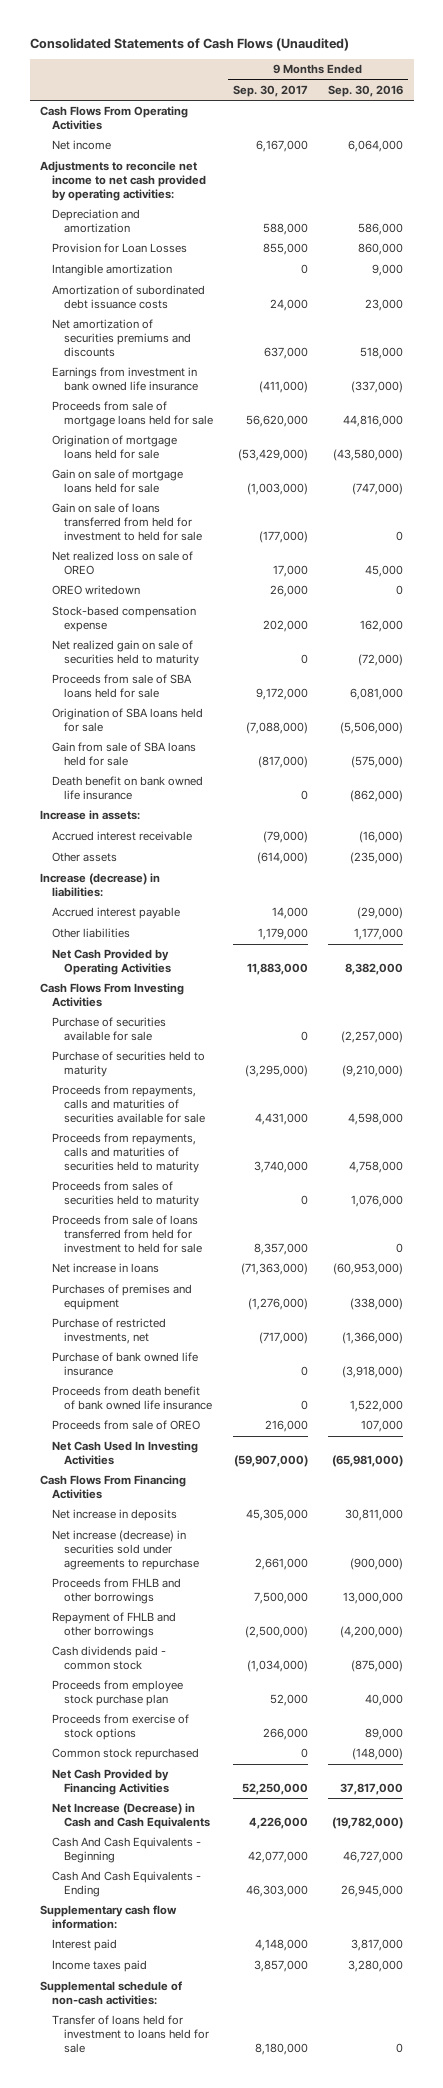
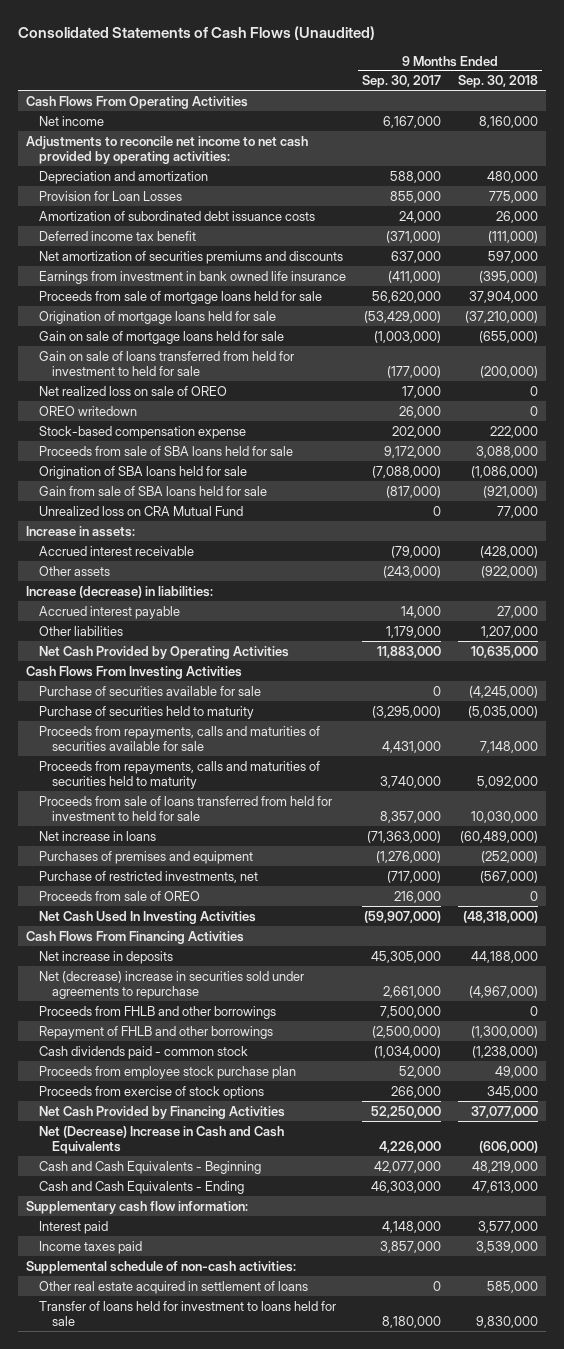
- | 9 Months Ended Sep. 30, 2017 | 9 Months Ended Sep. 30, 2016
+ | 9 Months Ended Sep. 30, 2017 | 9 Months Ended Sep. 30, 2018
- Intangible amortization | 0 | 9,000
+ Deferred income tax benefit | (371,000) | (111,000)
- Net realized gain on sale of securities held to maturity | 0 | (72,000)
- Death benefit on bank owned life insurance | 0 | (862,000)
+ Unrealized loss on CRA Mutual Fund | 0 | 77,000
- Other assets | (614,000) | (235,000)
+ Other assets | (243,000) | (922,000)
- Proceeds from sales of securities held to maturity | 0 | 1,076,000
- Purchase of bank owned life insurance | 0 | (3,918,000)
- Proceeds from death benefit of bank owned life insurance | 0 | 1,522,000
- Net increase (decrease) in securities sold under agreements to repurchase | 2,661,000 | (900,000)
+ Net (decrease) increase in securities sold under agreements to repurchase | 2,661,000 | (4,967,000)
- Common stock repurchased | 0 | (148,000)
- Net Increase (Decrease) in Cash and Cash Equivalents | 4,226,000 | (19,782,000)
- Cash And Cash Equivalents - Beginning | 42,077,000 | 46,727,000
- Cash And Cash Equivalents - Ending | 46,303,000 | 26,945,000
+ Net (Decrease) Increase in Cash and Cash Equivalents | 4,226,000 | (606,000)
+ Cash and Cash Equivalents - Beginning | 42,077,000 | 48,219,000
+ Cash and Cash Equivalents - Ending | 46,303,000 | 47,613,000
+ Other real estate acquired in settlement of loans | 0 | 585,000

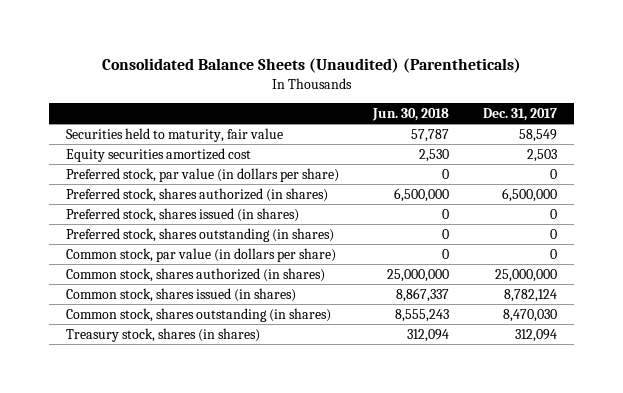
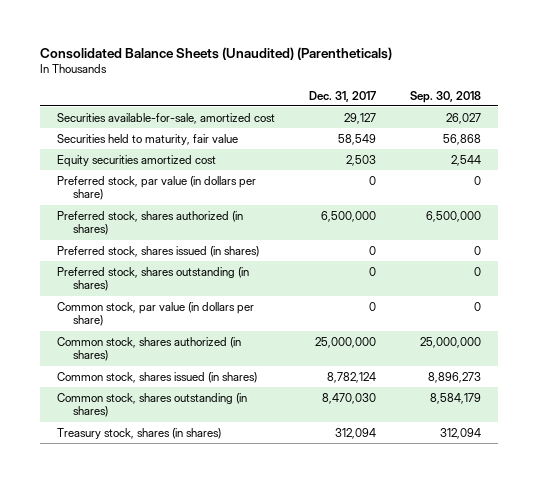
- | Jun. 30, 2018 | Dec. 31, 2017
+ | Dec. 31, 2017 | Sep. 30, 2018
+ Securities available-for-sale, amortized cost | 29,127 | 26,027

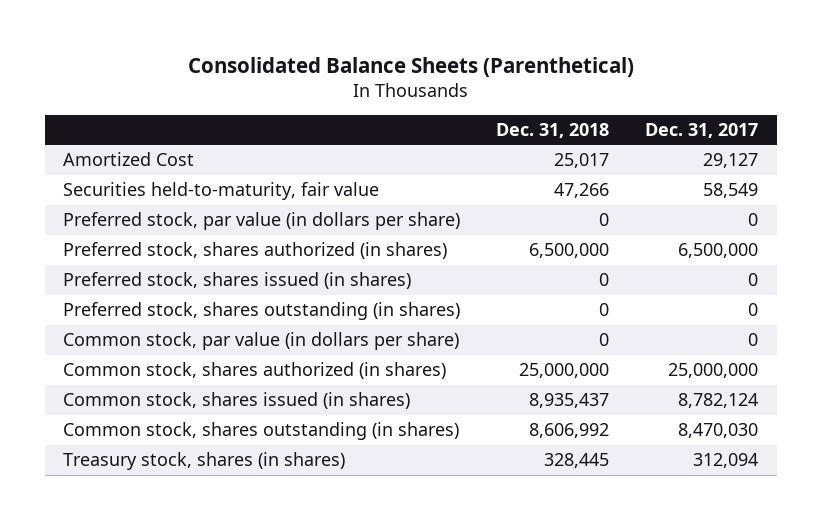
- Consolidated Balance Sheets (Unaudited) (Parentheticals)
+ Consolidated Balance Sheets (Parenthetical)
- | Dec. 31, 2017 | Sep. 30, 2018
+ | Dec. 31, 2018 | Dec. 31, 2017
- Securities available-for-sale, amortized cost | 29,127 | 26,027
- Securities held to maturity, fair value | 58,549 | 56,868
- Equity securities amortized cost | 2,503 | 2,544
+ Amortized Cost | 25,017 | 29,127
+ Securities held-to-maturity, fair value | 47,266 | 58,549

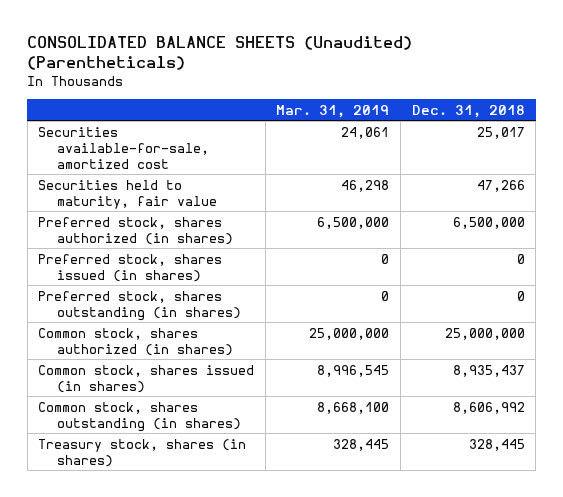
- Consolidated Balance Sheets (Parenthetical)
+ CONSOLIDATED BALANCE SHEETS (Unaudited) (Parentheticals)
- | Dec. 31, 2018 | Dec. 31, 2017
+ | Mar. 31, 2019 | Dec. 31, 2018
- Amortized Cost | 25,017 | 29,127
- Securities held-to-maturity, fair value | 47,266 | 58,549
- Preferred stock, par value (in dollars per share) | 0 | 0
+ Securities available-for-sale, amortized cost | 24,061 | 25,017
+ Securities held to maturity, fair value | 46,298 | 47,266
- Common stock, par value (in dollars per share) | 0 | 0

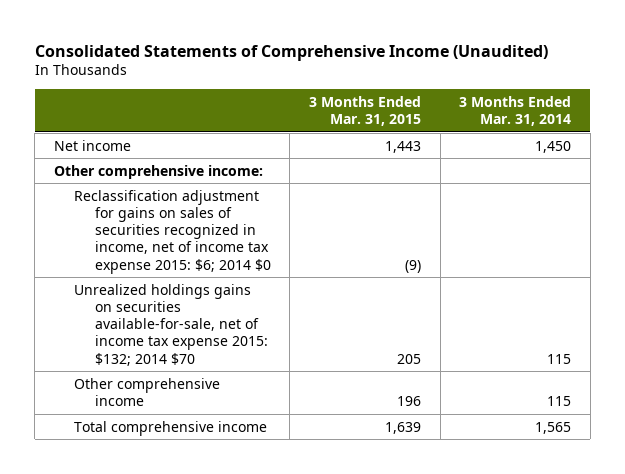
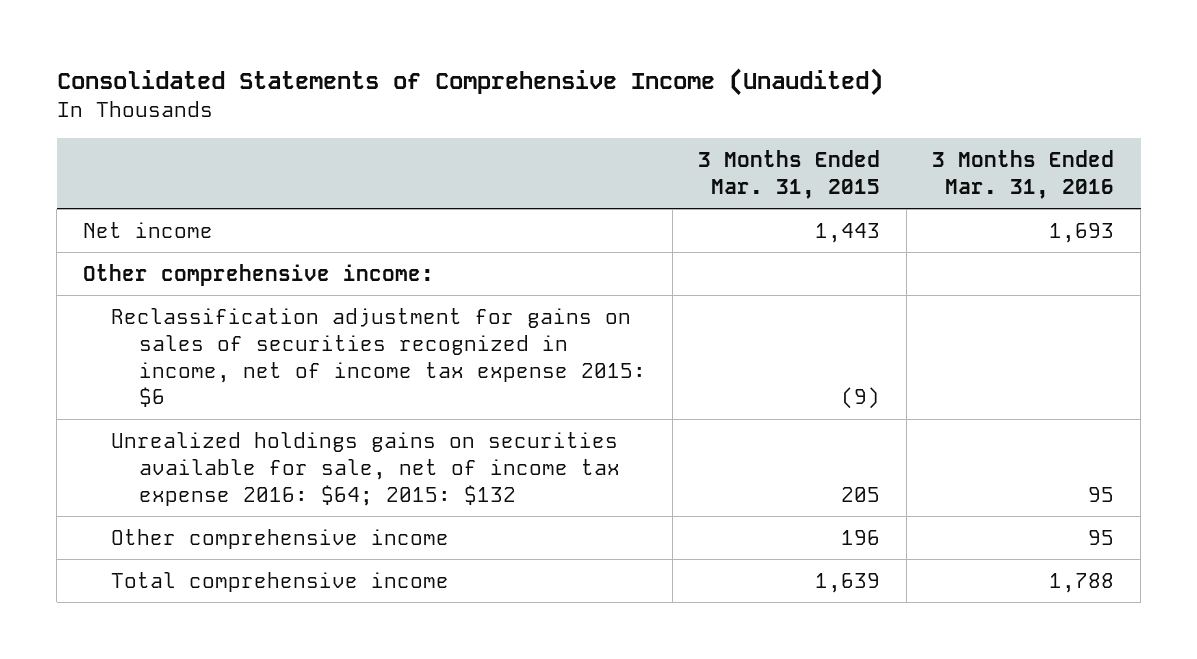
- | 3 Months Ended Mar. 31, 2015 | 3 Months Ended Mar. 31, 2014
+ | 3 Months Ended Mar. 31, 2015 | 3 Months Ended Mar. 31, 2016
- Reclassification adjustment for gains on sales of securities recognized in income, net of income tax expense 2015: $6; 2014 $0 | (9) |
- Unrealized holdings gains on securities available-for-sale, net of income tax expense 2015: $132; 2014 $70 | 205 | 115
+ Reclassification adjustment for gains on sales of securities recognized in income, net of income tax expense 2015: $6 | (9) |
+ Unrealized holdings gains on securities available for sale, net of income tax expense 2016: $64; 2015: $132 | 205 | 95

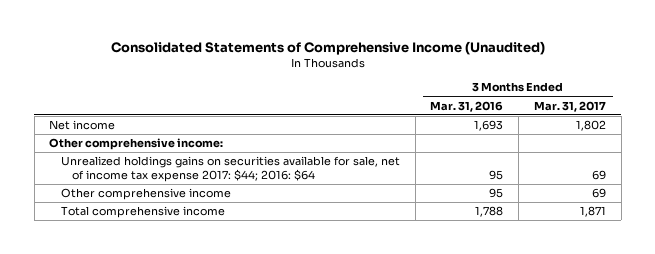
- | 3 Months Ended Mar. 31, 2015 | 3 Months Ended Mar. 31, 2016
+ | 3 Months Ended Mar. 31, 2016 | 3 Months Ended Mar. 31, 2017
- Reclassification adjustment for gains on sales of securities recognized in income, net of income tax expense 2015: $6 | (9) |
- Unrealized holdings gains on securities available for sale, net of income tax expense 2016: $64; 2015: $132 | 205 | 95
+ Unrealized holdings gains on securities available for sale, net of income tax expense 2017: $44; 2016: $64 | 95 | 69

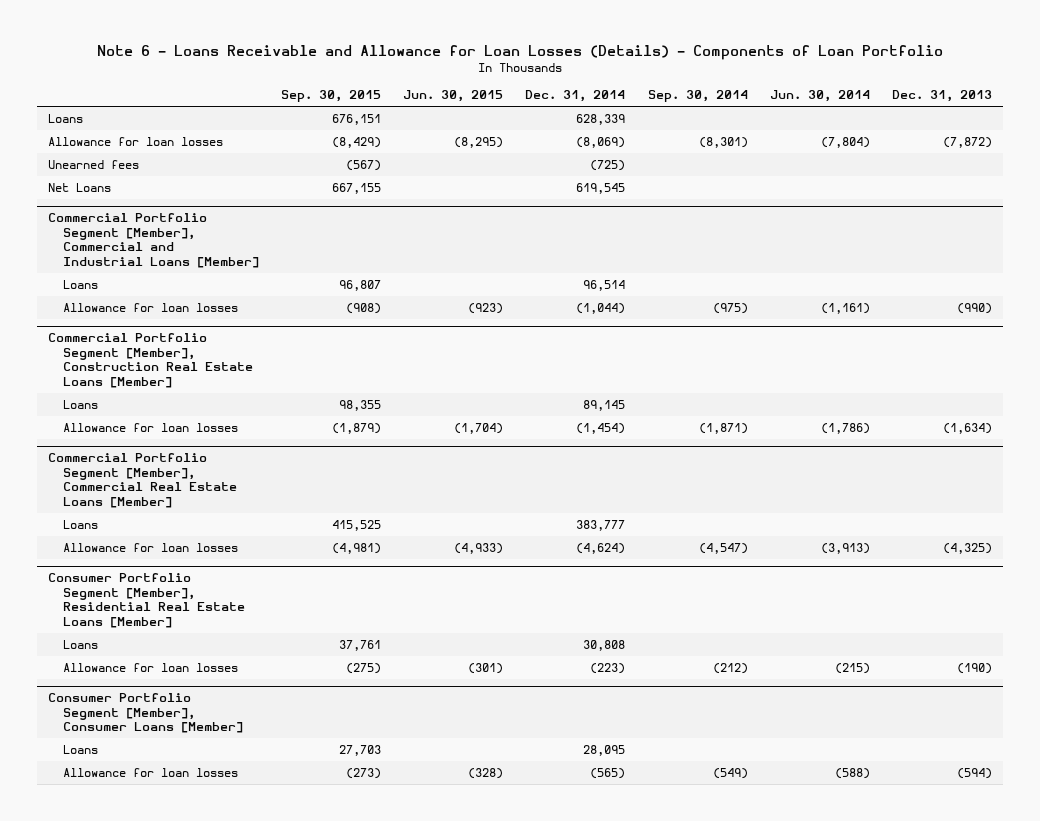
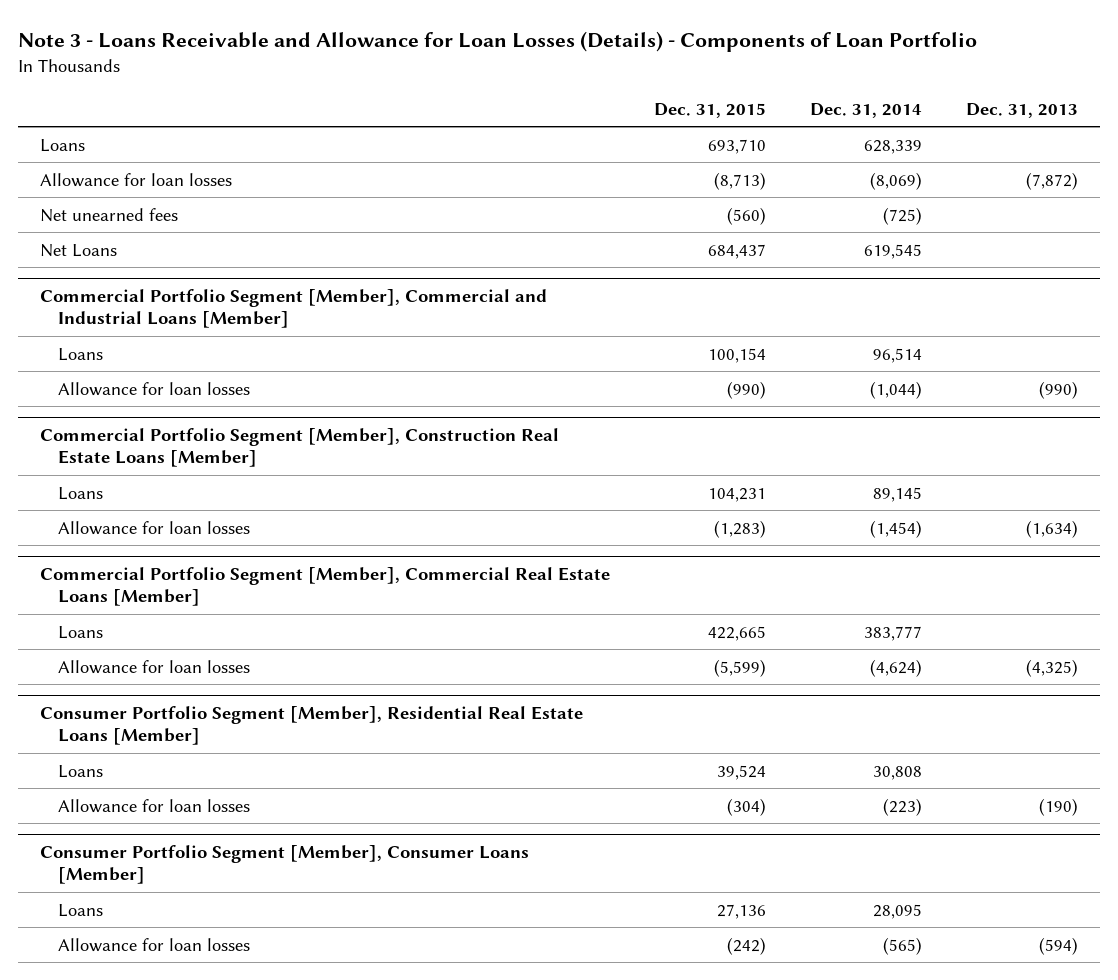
- Note 6 - Loans Receivable and Allowance for Loan Losses (Details) - Components of Loan Portfolio
+ Note 3 - Loans Receivable and Allowance for Loan Losses (Details) - Components of Loan Portfolio
- | Sep. 30, 2015 | Jun. 30, 2015 | Dec. 31, 2014 | Sep. 30, 2014 | Jun. 30, 2014 | Dec. 31, 2013
+ | Dec. 31, 2015 | Dec. 31, 2014 | Dec. 31, 2013
- Unearned fees | (567) | | (725) | | |
+ Net unearned fees | (560) | (725) |

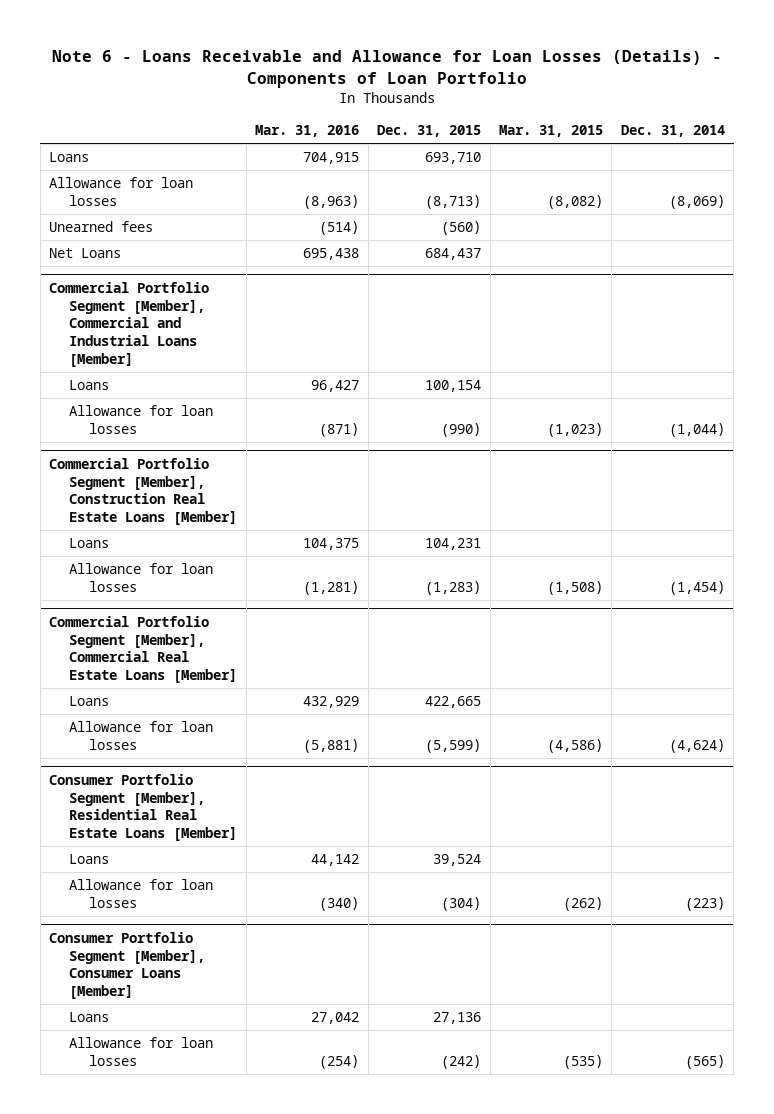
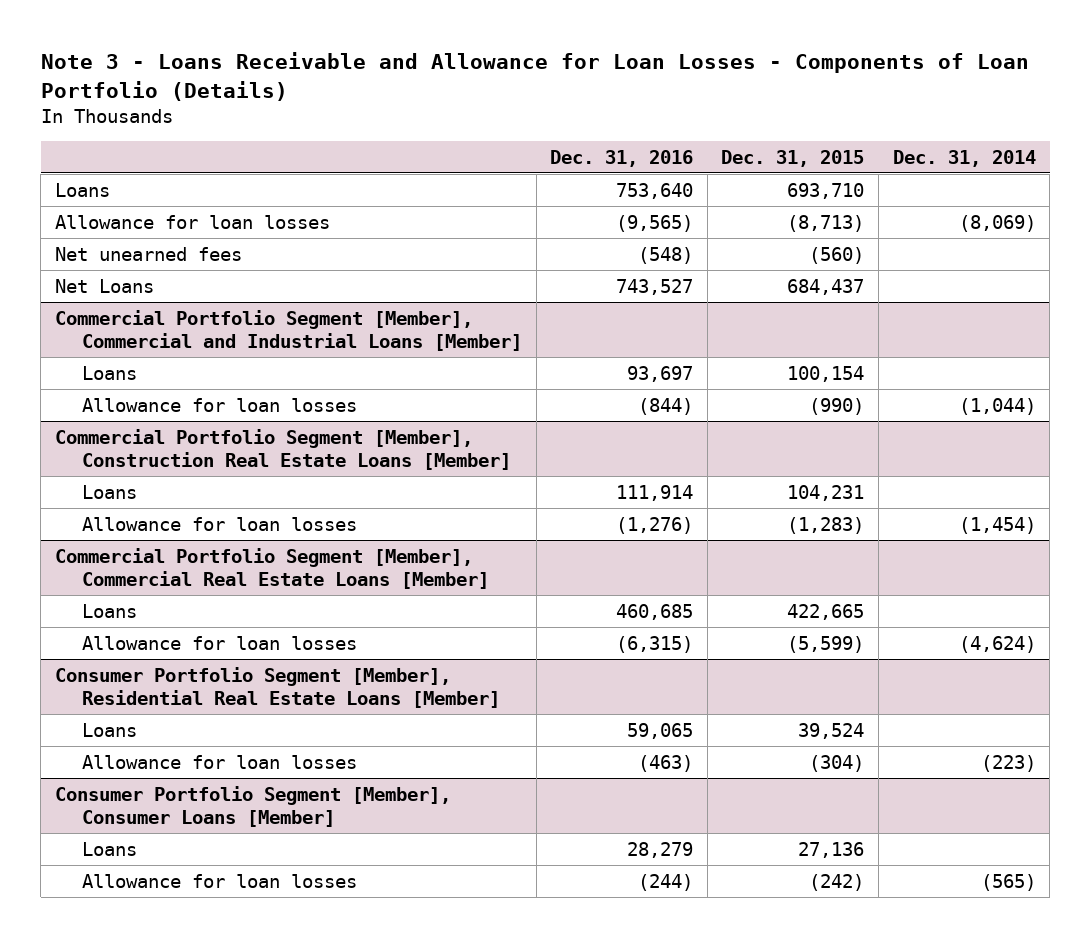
- Note 6 - Loans Receivable and Allowance for Loan Losses (Details) - Components of Loan Portfolio
+ Note 3 - Loans Receivable and Allowance for Loan Losses - Components of Loan Portfolio (Details)
- | Mar. 31, 2016 | Dec. 31, 2015 | Mar. 31, 2015 | Dec. 31, 2014
+ | Dec. 31, 2016 | Dec. 31, 2015 | Dec. 31, 2014
- Unearned fees | (514) | (560) | |
+ Net unearned fees | (548) | (560) |

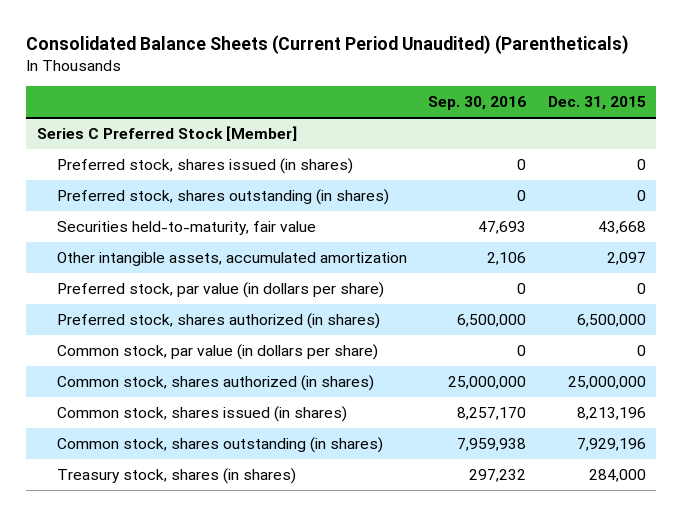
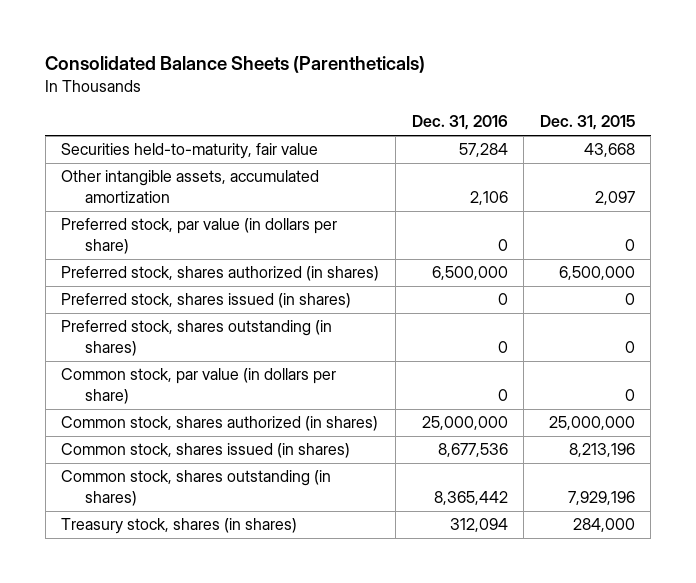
- Consolidated Balance Sheets (Current Period Unaudited) (Parentheticals)
+ Consolidated Balance Sheets (Parentheticals)
- | Sep. 30, 2016 | Dec. 31, 2015
+ | Dec. 31, 2016 | Dec. 31, 2015
- Series C Preferred Stock [Member]
- Preferred stock, shares issued (in shares) | 0 | 0
- Preferred stock, shares outstanding (in shares) | 0 | 0
+ Preferred stock, shares issued (in shares) | 0 | 0
+ Preferred stock, shares outstanding (in shares) | 0 | 0

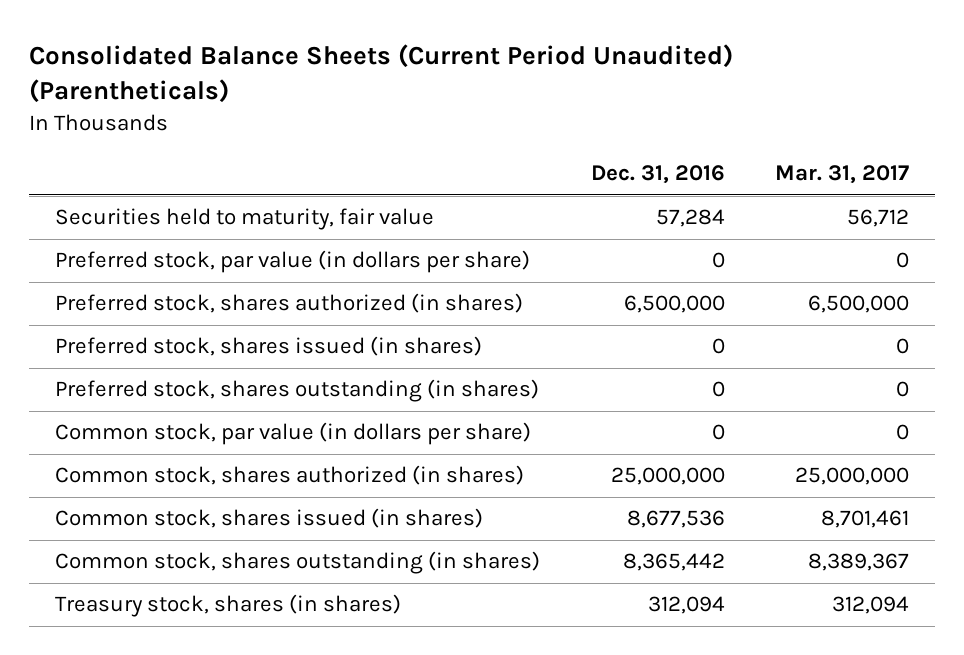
- Consolidated Balance Sheets (Parentheticals)
+ Consolidated Balance Sheets (Current Period Unaudited) (Parentheticals)
- | Dec. 31, 2016 | Dec. 31, 2015
+ | Dec. 31, 2016 | Mar. 31, 2017
- Securities held-to-maturity, fair value | 57,284 | 43,668
- Other intangible assets, accumulated amortization | 2,106 | 2,097
+ Securities held to maturity, fair value | 57,284 | 56,712

